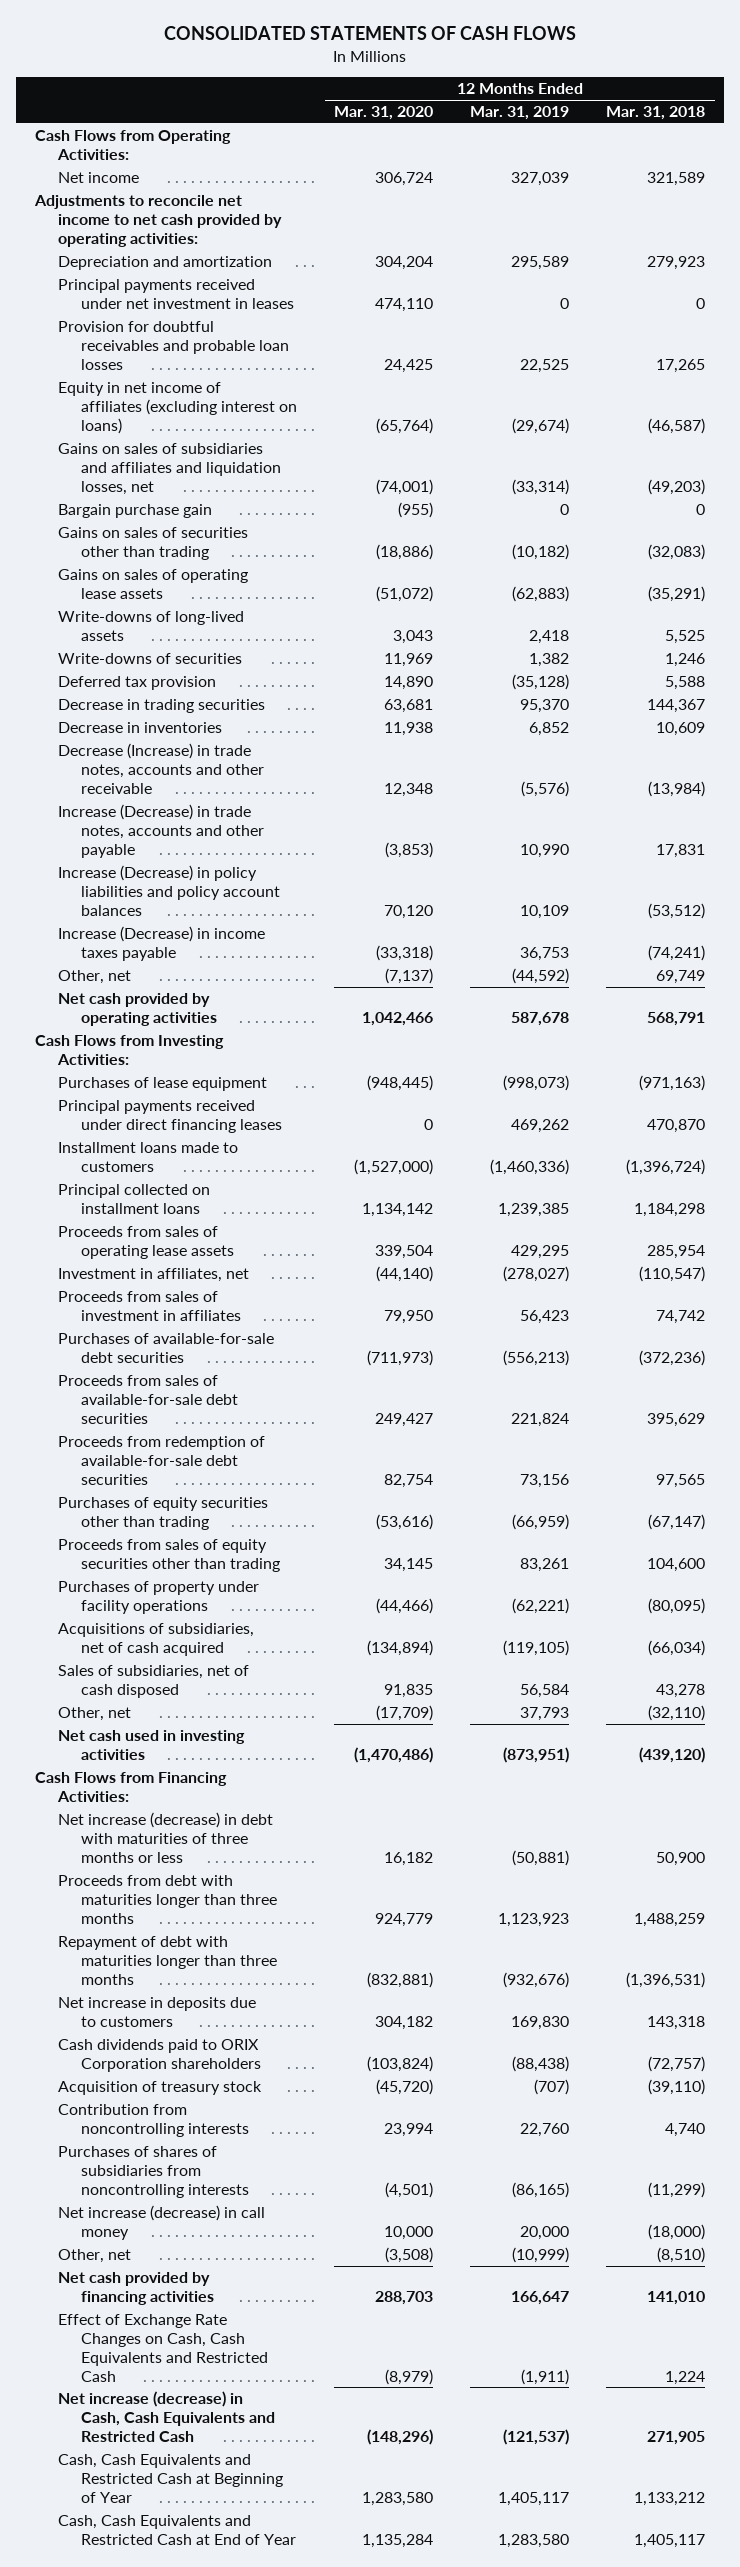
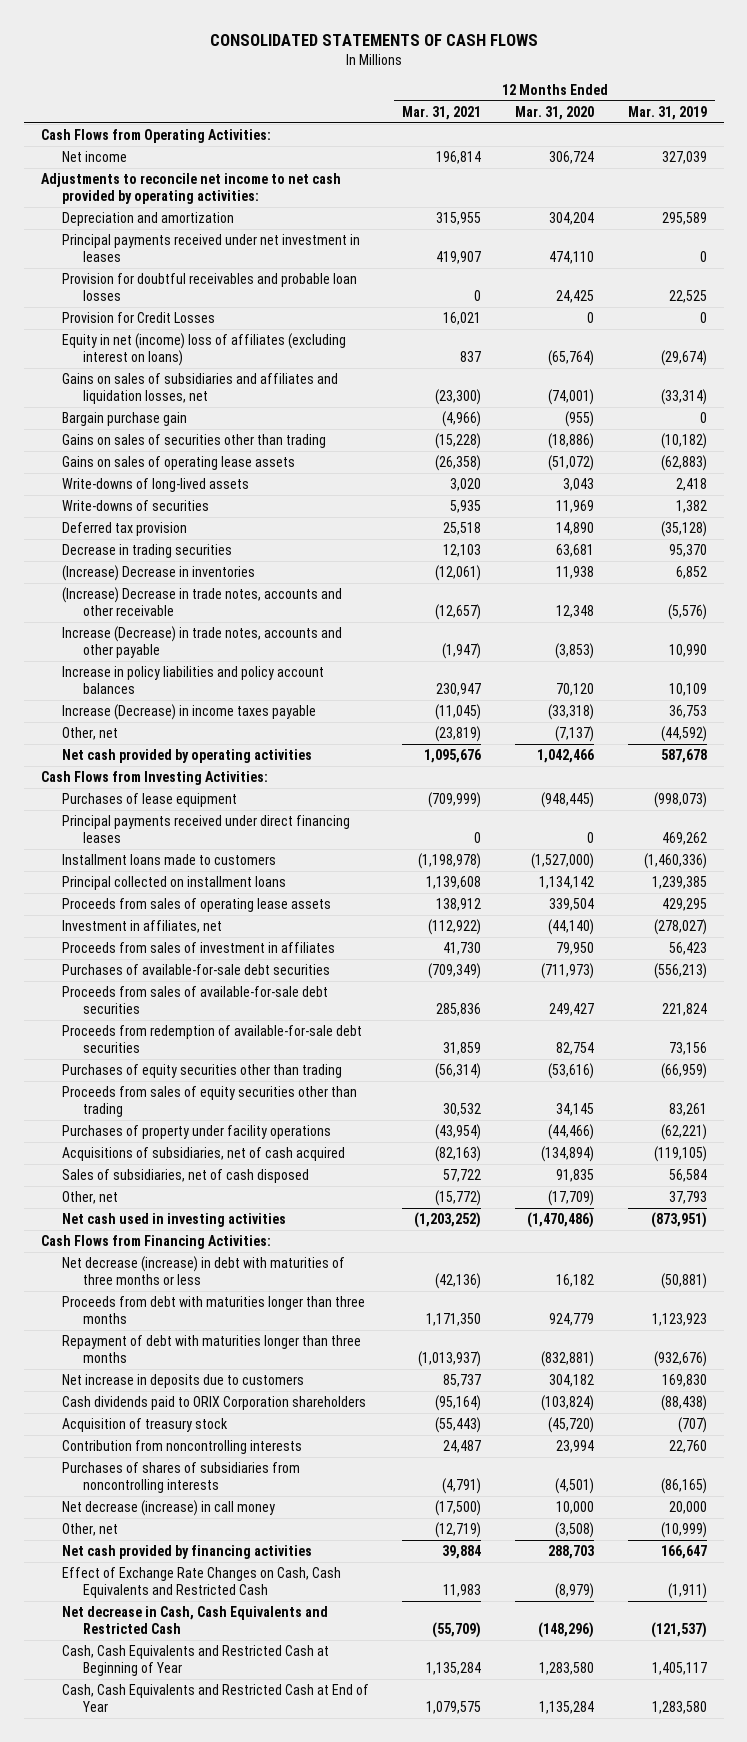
- | 12 Months Ended Mar. 31, 2020 | 12 Months Ended Mar. 31, 2019 | 12 Months Ended Mar. 31, 2018
+ | 12 Months Ended Mar. 31, 2021 | 12 Months Ended Mar. 31, 2020 | 12 Months Ended Mar. 31, 2019
- Equity in net income of affiliates (excluding interest on loans) | (65,764) | (29,674) | (46,587)
+ Provision for Credit Losses | 16,021 | 0 | 0
+ Equity in net (income) loss of affiliates (excluding interest on loans) | 837 | (65,764) | (29,674)
- Decrease in inventories | 11,938 | 6,852 | 10,609
- Decrease (Increase) in trade notes, accounts and other receivable | 12,348 | (5,576) | (13,984)
+ (Increase) Decrease in inventories | (12,061) | 11,938 | 6,852
+ (Increase) Decrease in trade notes, accounts and other receivable | (12,657) | 12,348 | (5,576)
- Increase (Decrease) in policy liabilities and policy account balances | 70,120 | 10,109 | (53,512)
+ Increase in policy liabilities and policy account balances | 230,947 | 70,120 | 10,109
- Net increase (decrease) in debt with maturities of three months or less | 16,182 | (50,881) | 50,900
+ Net decrease (increase) in debt with maturities of three months or less | (42,136) | 16,182 | (50,881)
- Net increase (decrease) in call money | 10,000 | 20,000 | (18,000)
+ Net decrease (increase) in call money | (17,500) | 10,000 | 20,000
- Net increase (decrease) in Cash, Cash Equivalents and Restricted Cash | (148,296) | (121,537) | 271,905
+ Net decrease in Cash, Cash Equivalents and Restricted Cash | (55,709) | (148,296) | (121,537)

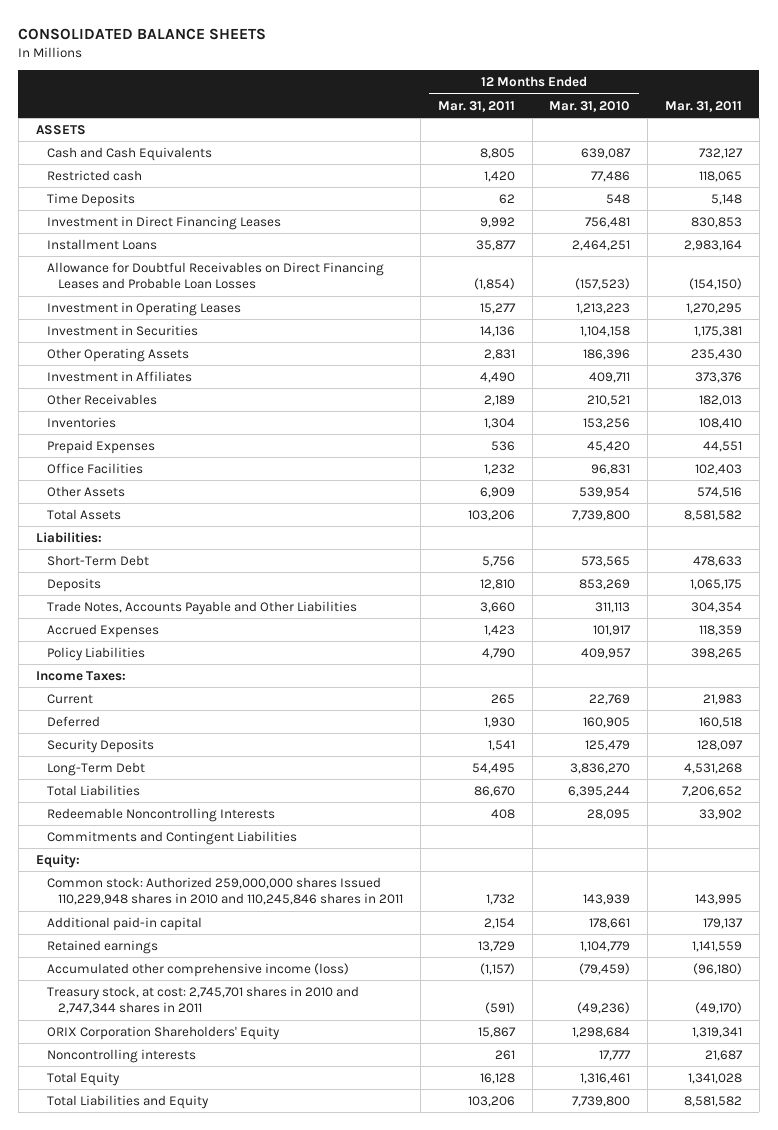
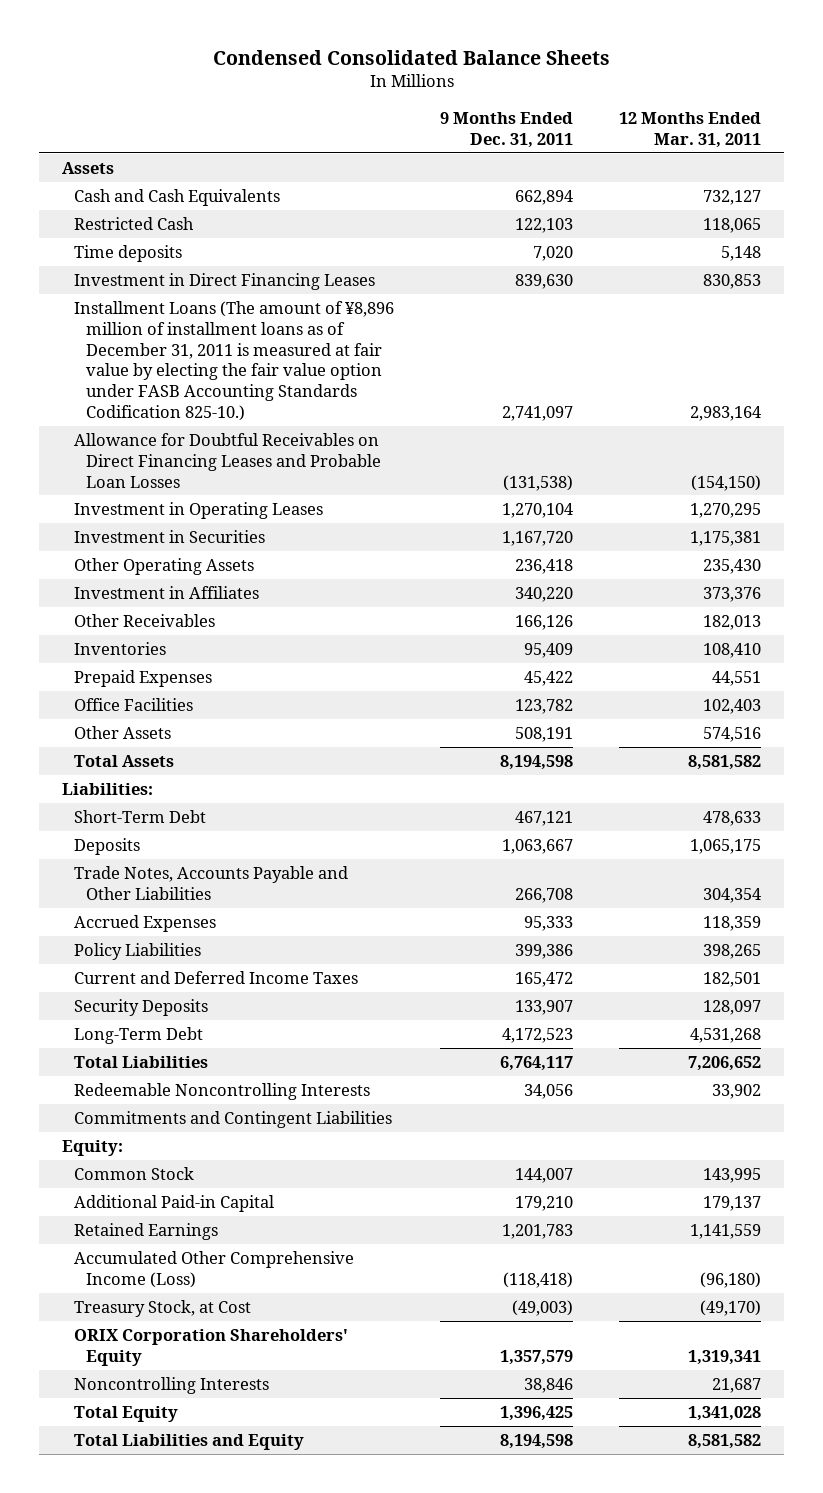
- CONSOLIDATED BALANCE SHEETS
+ Condensed Consolidated Balance Sheets
- | 12 Months Ended Mar. 31, 2011 | 12 Months Ended Mar. 31, 2010 | Mar. 31, 2011
+ | 9 Months Ended Dec. 31, 2011 | 12 Months Ended Mar. 31, 2011
- ASSETS
- Cash and Cash Equivalents | 8,805 | 639,087 | 732,127
- Restricted cash | 1,420 | 77,486 | 118,065
- Time Deposits | 62 | 548 | 5,148
- Investment in Direct Financing Leases | 9,992 | 756,481 | 830,853
- Installment Loans | 35,877 | 2,464,251 | 2,983,164
- Allowance for Doubtful Receivables on Direct Financing Leases and Probable Loan Losses | (1,854) | (157,523) | (154,150)
- Investment in Operating Leases | 15,277 | 1,213,223 | 1,270,295
- Investment in Securities | 14,136 | 1,104,158 | 1,175,381
- Other Operating Assets | 2,831 | 186,396 | 235,430
- Investment in Affiliates | 4,490 | 409,711 | 373,376
- Other Receivables | 2,189 | 210,521 | 182,013
- Inventories | 1,304 | 153,256 | 108,410
- Prepaid Expenses | 536 | 45,420 | 44,551
- Office Facilities | 1,232 | 96,831 | 102,403
- Other Assets | 6,909 | 539,954 | 574,516
- Total Assets | 103,206 | 7,739,800 | 8,581,582
+ Assets
+ Cash and Cash Equivalents | 662,894 | 732,127
+ Restricted Cash | 122,103 | 118,065
+ Time deposits | 7,020 | 5,148
+ Investment in Direct Financing Leases | 839,630 | 830,853
+ Installment Loans (The amount of ¥8,896 million of installment loans as of December 31, 2011 is measured at fair value by electing the fair value option under FASB Accounting Standards Codification 825-10.) | 2,741,097 | 2,983,164
+ Allowance for Doubtful Receivables on Direct Financing Leases and Probable Loan Losses | (131,538) | (154,150)
+ Investment in Operating Leases | 1,270,104 | 1,270,295
+ Investment in Securities | 1,167,720 | 1,175,381
+ Other Operating Assets | 236,418 | 235,430
+ Investment in Affiliates | 340,220 | 373,376
+ Other Receivables | 166,126 | 182,013
+ Inventories | 95,409 | 108,410
+ Prepaid Expenses | 45,422 | 44,551
+ Office Facilities | 123,782 | 102,403
+ Other Assets | 508,191 | 574,516
+ Total Assets | 8,194,598 | 8,581,582
- Short-Term Debt | 5,756 | 573,565 | 478,633
- Deposits | 12,810 | 853,269 | 1,065,175
- Trade Notes, Accounts Payable and Other Liabilities | 3,660 | 311,113 | 304,354
- Accrued Expenses | 1,423 | 101,917 | 118,359
- Policy Liabilities | 4,790 | 409,957 | 398,265
- Income Taxes:
- Current | 265 | 22,769 | 21,983
- Deferred | 1,930 | 160,905 | 160,518
- Security Deposits | 1,541 | 125,479 | 128,097
- Long-Term Debt | 54,495 | 3,836,270 | 4,531,268
- Total Liabilities | 86,670 | 6,395,244 | 7,206,652
- Redeemable Noncontrolling Interests | 408 | 28,095 | 33,902
+ Short-Term Debt | 467,121 | 478,633
+ Deposits | 1,063,667 | 1,065,175
+ Trade Notes, Accounts Payable and Other Liabilities | 266,708 | 304,354
+ Accrued Expenses | 95,333 | 118,359
+ Policy Liabilities | 399,386 | 398,265
+ Current and Deferred Income Taxes | 165,472 | 182,501
+ Security Deposits | 133,907 | 128,097
+ Long-Term Debt | 4,172,523 | 4,531,268
+ Total Liabilities | 6,764,117 | 7,206,652
+ Redeemable Noncontrolling Interests | 34,056 | 33,902
- Common stock: Authorized 259,000,000 shares Issued 110,229,948 shares in 2010 and 110,245,846 shares in 2011 | 1,732 | 143,939 | 143,995
- Additional paid-in capital | 2,154 | 178,661 | 179,137
- Retained earnings | 13,729 | 1,104,779 | 1,141,559
- Accumulated other comprehensive income (loss) | (1,157) | (79,459) | (96,180)
- Treasury stock, at cost: 2,745,701 shares in 2010 and 2,747,344 shares in 2011 | (591) | (49,236) | (49,170)
- ORIX Corporation Shareholders' Equity | 15,867 | 1,298,684 | 1,319,341
- Noncontrolling interests | 261 | 17,777 | 21,687
- Total Equity | 16,128 | 1,316,461 | 1,341,028
- Total Liabilities and Equity | 103,206 | 7,739,800 | 8,581,582
+ Common Stock | 144,007 | 143,995
+ Additional Paid-in Capital | 179,210 | 179,137
+ Retained Earnings | 1,201,783 | 1,141,559
+ Accumulated Other Comprehensive Income (Loss) | (118,418) | (96,180)
+ Treasury Stock, at Cost | (49,003) | (49,170)
+ ORIX Corporation Shareholders' Equity | 1,357,579 | 1,319,341
+ Noncontrolling Interests | 38,846 | 21,687
+ Total Equity | 1,396,425 | 1,341,028
+ Total Liabilities and Equity | 8,194,598 | 8,581,582

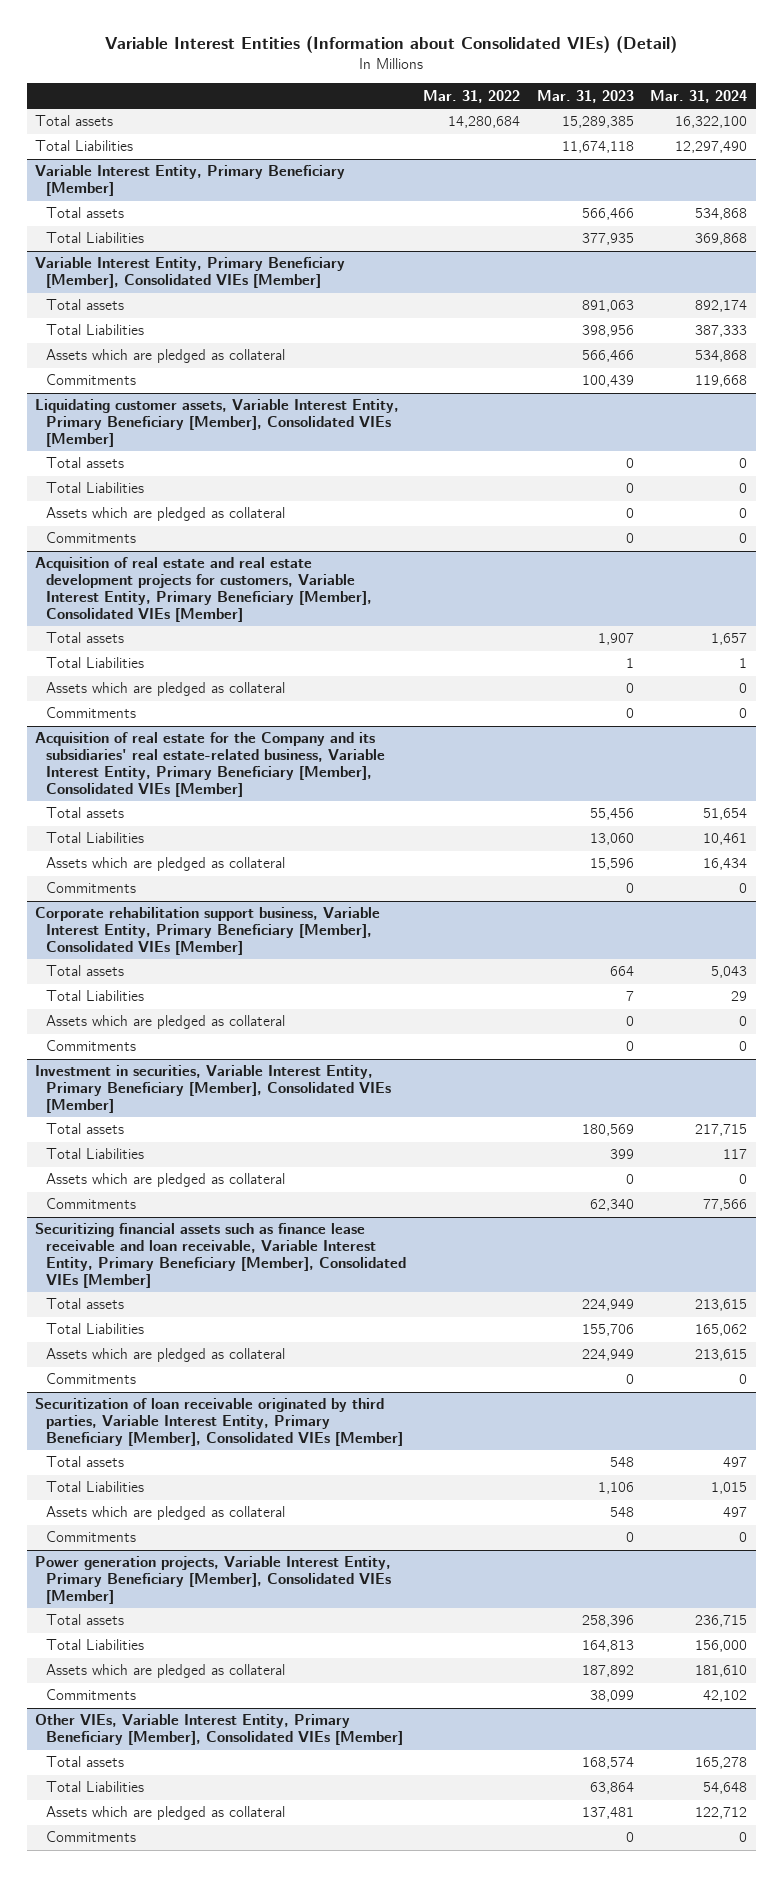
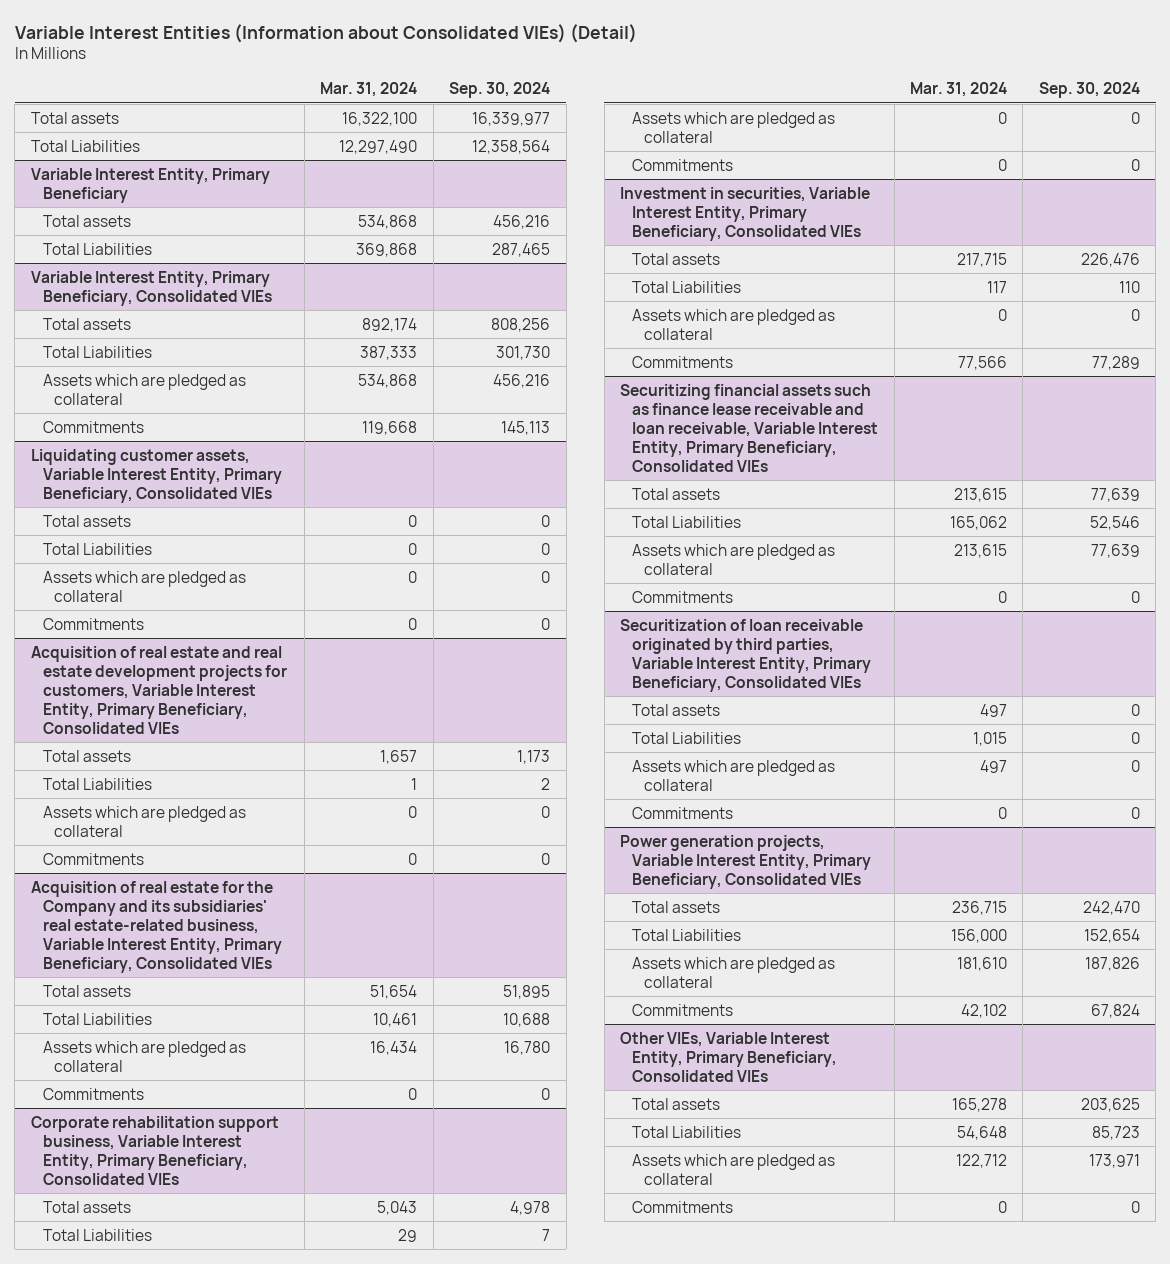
- | Mar. 31, 2022 | Mar. 31, 2023 | Mar. 31, 2024
+ | Mar. 31, 2024 | Sep. 30, 2024
- Variable Interest Entity, Primary Beneficiary [Member]
+ Variable Interest Entity, Primary Beneficiary
- Variable Interest Entity, Primary Beneficiary [Member], Consolidated VIEs [Member]
+ Variable Interest Entity, Primary Beneficiary, Consolidated VIEs
- Liquidating customer assets, Variable Interest Entity, Primary Beneficiary [Member], Consolidated VIEs [Member]
+ Liquidating customer assets, Variable Interest Entity, Primary Beneficiary, Consolidated VIEs
- Acquisition of real estate and real estate development projects for customers, Variable Interest Entity, Primary Beneficiary [Member], Consolidated VIEs [Member]
+ Acquisition of real estate and real estate development projects for customers, Variable Interest Entity, Primary Beneficiary, Consolidated VIEs
- Acquisition of real estate for the Company and its subsidiaries' real estate-related business, Variable Interest Entity, Primary Beneficiary [Member], Consolidated VIEs [Member]
+ Acquisition of real estate for the Company and its subsidiaries' real estate-related business, Variable Interest Entity, Primary Beneficiary, Consolidated VIEs
- Corporate rehabilitation support business, Variable Interest Entity, Primary Beneficiary [Member], Consolidated VIEs [Member]
+ Corporate rehabilitation support business, Variable Interest Entity, Primary Beneficiary, Consolidated VIEs
- Investment in securities, Variable Interest Entity, Primary Beneficiary [Member], Consolidated VIEs [Member]
+ Investment in securities, Variable Interest Entity, Primary Beneficiary, Consolidated VIEs
- Securitizing financial assets such as finance lease receivable and loan receivable, Variable Interest Entity, Primary Beneficiary [Member], Consolidated VIEs [Member]
+ Securitizing financial assets such as finance lease receivable and loan receivable, Variable Interest Entity, Primary Beneficiary, Consolidated VIEs
- Securitization of loan receivable originated by third parties, Variable Interest Entity, Primary Beneficiary [Member], Consolidated VIEs [Member]
+ Securitization of loan receivable originated by third parties, Variable Interest Entity, Primary Beneficiary, Consolidated VIEs
- Power generation projects, Variable Interest Entity, Primary Beneficiary [Member], Consolidated VIEs [Member]
+ Power generation projects, Variable Interest Entity, Primary Beneficiary, Consolidated VIEs
- Other VIEs, Variable Interest Entity, Primary Beneficiary [Member], Consolidated VIEs [Member]
+ Other VIEs, Variable Interest Entity, Primary Beneficiary, Consolidated VIEs

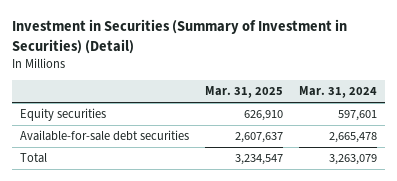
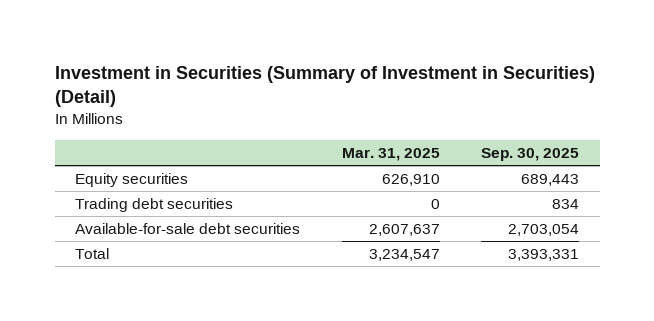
- | Mar. 31, 2025 | Mar. 31, 2024
+ | Mar. 31, 2025 | Sep. 30, 2025
+ Trading debt securities | 0 | 834

